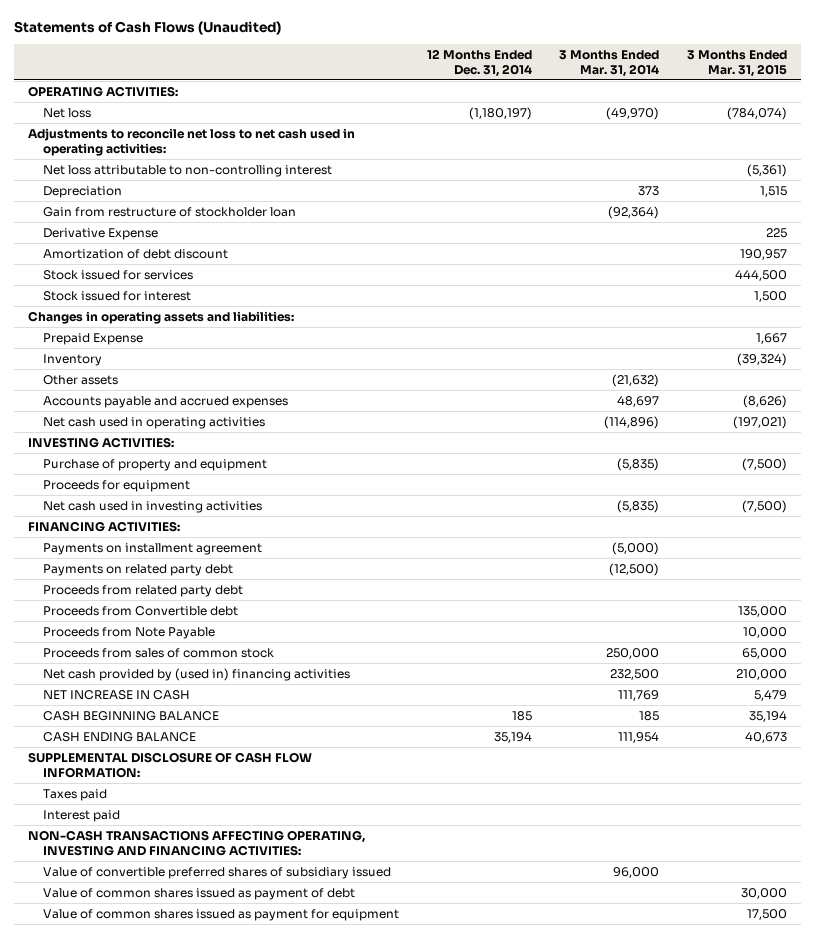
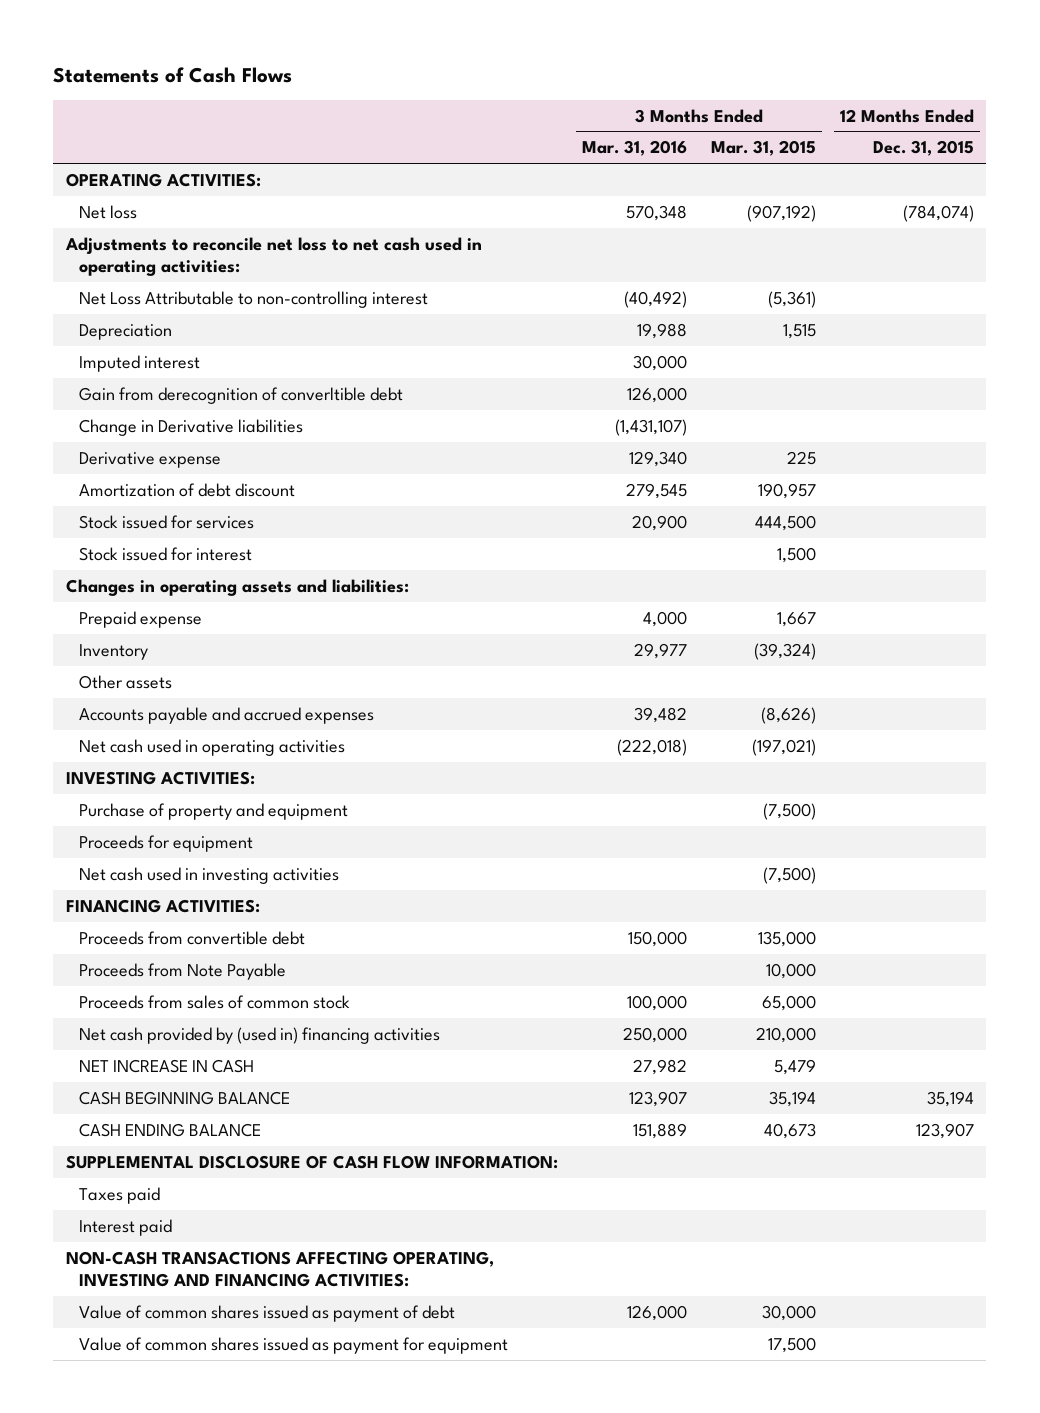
- Statements of Cash Flows (Unaudited)
+ Statements of Cash Flows
- | 12 Months Ended Dec. 31, 2014 | 3 Months Ended Mar. 31, 2014 | 3 Months Ended Mar. 31, 2015
+ | 3 Months Ended Mar. 31, 2016 | 3 Months Ended Mar. 31, 2015 | 12 Months Ended Dec. 31, 2015
- Net loss | (1,180,197) | (49,970) | (784,074)
+ Net loss | 570,348 | (907,192) | (784,074)
- Net loss attributable to non-controlling interest | | | (5,361)
+ Net Loss Attributable to non-controlling interest | (40,492) | (5,361) |
- Gain from restructure of stockholder loan | | (92,364) |
- Derivative Expense | | | 225
+ Imputed interest | 30,000 | |
+ Gain from derecognition of converltible debt | 126,000 | |
+ Change in Derivative liabilities | (1,431,107) | |
+ Derivative expense | 129,340 | 225 |
- Prepaid Expense | | | 1,667
+ Prepaid expense | 4,000 | 1,667 |
- Payments on installment agreement | | (5,000) |
- Payments on related party debt | | (12,500) |
- Proceeds from related party debt
- Proceeds from Convertible debt | | | 135,000
+ Proceeds from convertible debt | 150,000 | 135,000 |
- Value of convertible preferred shares of subsidiary issued | | 96,000 |

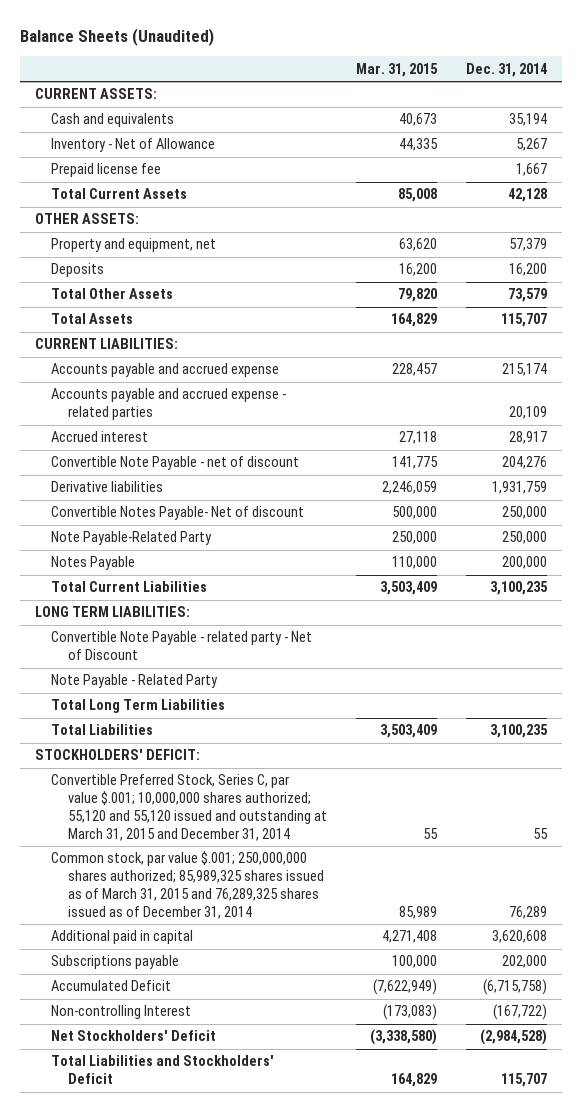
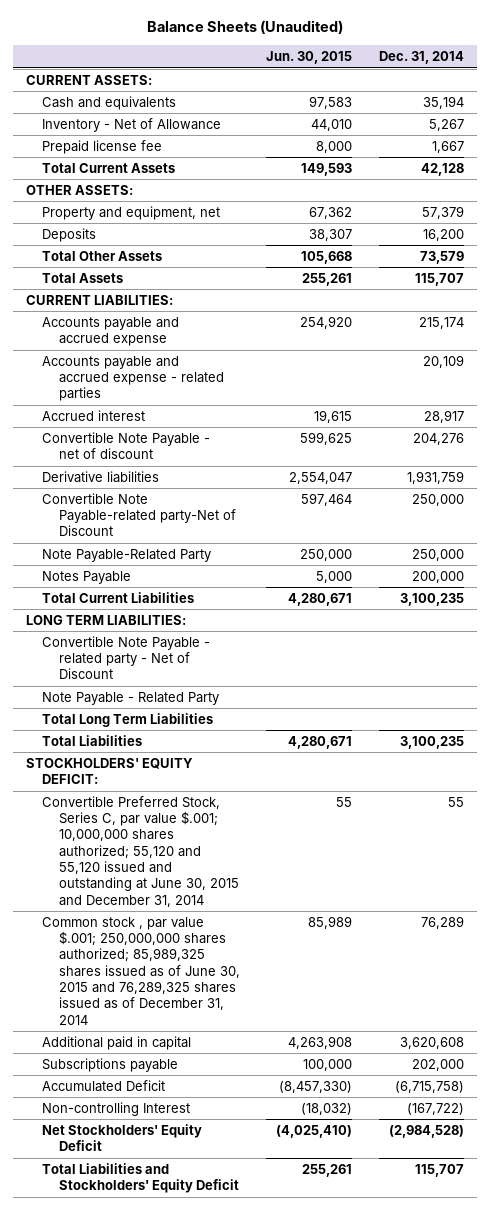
- | Mar. 31, 2015 | Dec. 31, 2014
+ | Jun. 30, 2015 | Dec. 31, 2014
- Convertible Notes Payable- Net of discount | 500,000 | 250,000
+ Convertible Note Payable-related party-Net of Discount | 597,464 | 250,000
- STOCKHOLDERS' DEFICIT:
- Convertible Preferred Stock, Series C, par value $.001; 10,000,000 shares authorized; 55,120 and 55,120 issued and outstanding at March 31, 2015 and December 31, 2014 | 55 | 55
- Common stock, par value $.001; 250,000,000 shares authorized; 85,989,325 shares issued as of March 31, 2015 and 76,289,325 shares issued as of December 31, 2014 | 85,989 | 76,289
+ STOCKHOLDERS' EQUITY DEFICIT:
+ Convertible Preferred Stock, Series C, par value $.001; 10,000,000 shares authorized; 55,120 and 55,120 issued and outstanding at June 30, 2015 and December 31, 2014 | 55 | 55
+ Common stock , par value $.001; 250,000,000 shares authorized; 85,989,325 shares issued as of June 30, 2015 and 76,289,325 shares issued as of December 31, 2014 | 85,989 | 76,289
- Net Stockholders' Deficit | (3,338,580) | (2,984,528)
- Total Liabilities and Stockholders' Deficit | 164,829 | 115,707
+ Net Stockholders' Equity Deficit | (4,025,410) | (2,984,528)
+ Total Liabilities and Stockholders' Equity Deficit | 255,261 | 115,707

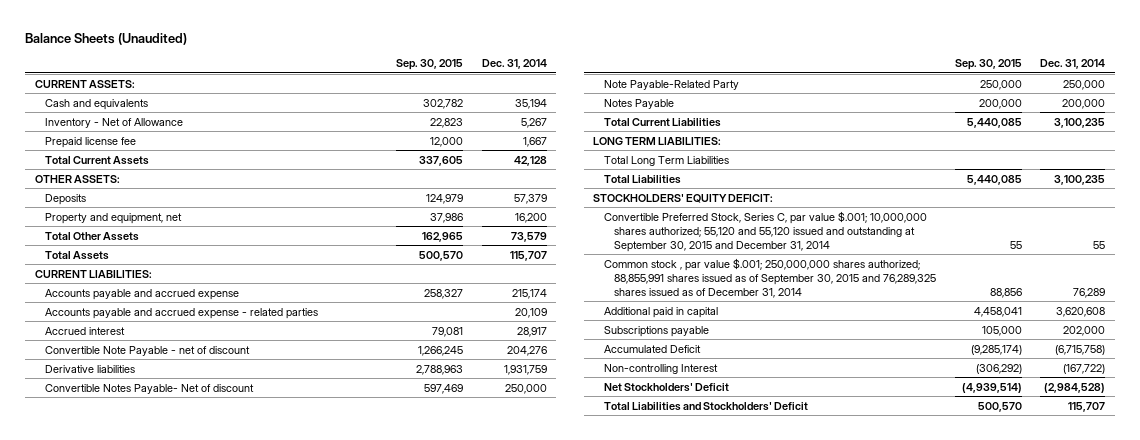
- | Jun. 30, 2015 | Dec. 31, 2014
+ | Sep. 30, 2015 | Dec. 31, 2014
- Property and equipment, net | 67,362 | 57,379
- Deposits | 38,307 | 16,200
+ Deposits | 124,979 | 57,379
+ Property and equipment, net | 37,986 | 16,200
- Convertible Note Payable-related party-Net of Discount | 597,464 | 250,000
+ Convertible Notes Payable- Net of discount | 597,469 | 250,000
- Convertible Note Payable - related party - Net of Discount
- Note Payable - Related Party
- Convertible Preferred Stock, Series C, par value $.001; 10,000,000 shares authorized; 55,120 and 55,120 issued and outstanding at June 30, 2015 and December 31, 2014 | 55 | 55
- Common stock , par value $.001; 250,000,000 shares authorized; 85,989,325 shares issued as of June 30, 2015 and 76,289,325 shares issued as of December 31, 2014 | 85,989 | 76,289
+ Convertible Preferred Stock, Series C, par value $.001; 10,000,000 shares authorized; 55,120 and 55,120 issued and outstanding at September 30, 2015 and December 31, 2014 | 55 | 55
+ Common stock , par value $.001; 250,000,000 shares authorized; 88,855,991 shares issued as of September 30, 2015 and 76,289,325 shares issued as of December 31, 2014 | 88,856 | 76,289
- Net Stockholders' Equity Deficit | (4,025,410) | (2,984,528)
- Total Liabilities and Stockholders' Equity Deficit | 255,261 | 115,707
+ Net Stockholders' Deficit | (4,939,514) | (2,984,528)
+ Total Liabilities and Stockholders' Deficit | 500,570 | 115,707

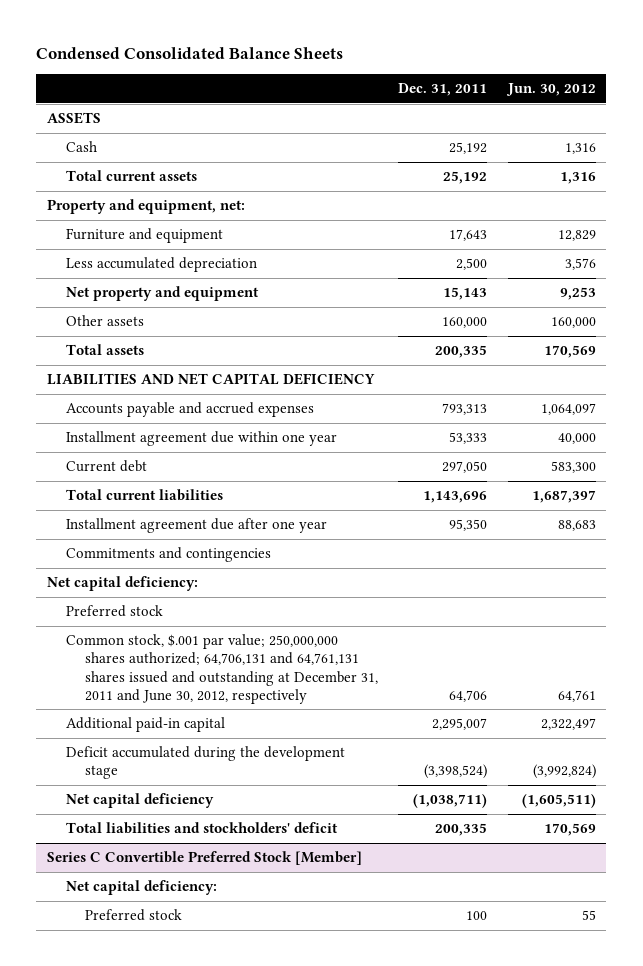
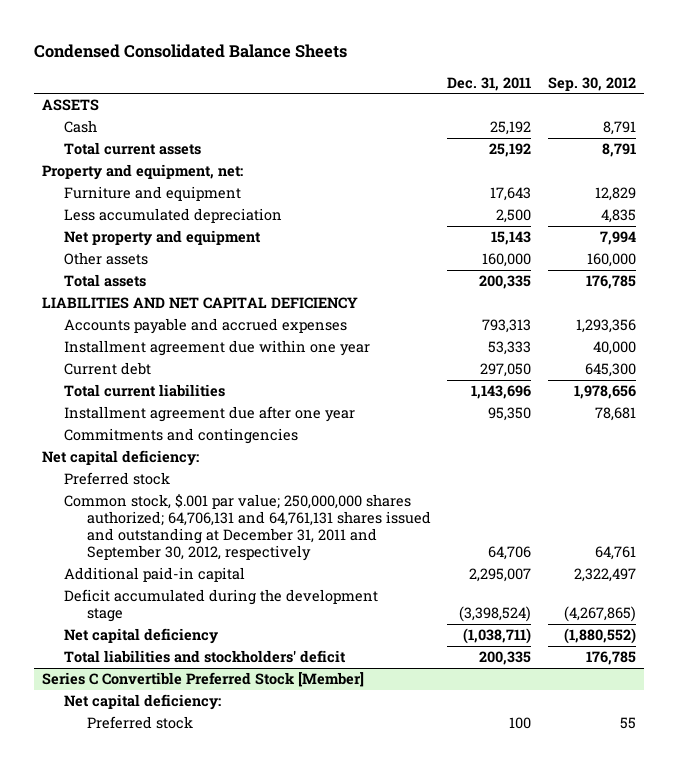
- | Dec. 31, 2011 | Jun. 30, 2012
+ | Dec. 31, 2011 | Sep. 30, 2012
- Common stock, $.001 par value; 250,000,000 shares authorized; 64,706,131 and 64,761,131 shares issued and outstanding at December 31, 2011 and June 30, 2012, respectively | 64,706 | 64,761
+ Common stock, $.001 par value; 250,000,000 shares authorized; 64,706,131 and 64,761,131 shares issued and outstanding at December 31, 2011 and September 30, 2012, respectively | 64,706 | 64,761

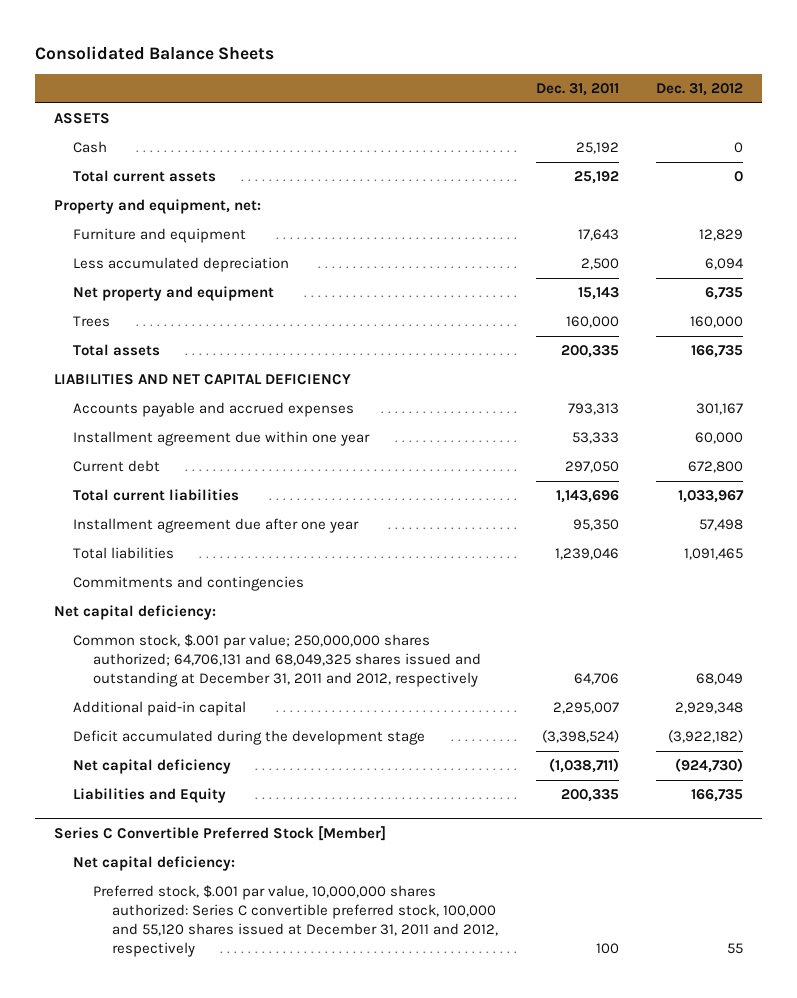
- Condensed Consolidated Balance Sheets
+ Consolidated Balance Sheets
- | Dec. 31, 2011 | Sep. 30, 2012
+ | Dec. 31, 2011 | Dec. 31, 2012
- Other assets | 160,000 | 160,000
+ Trees | 160,000 | 160,000
+ Total liabilities | 1,239,046 | 1,091,465
- Preferred stock
- Common stock, $.001 par value; 250,000,000 shares authorized; 64,706,131 and 64,761,131 shares issued and outstanding at December 31, 2011 and September 30, 2012, respectively | 64,706 | 64,761
+ Common stock, $.001 par value; 250,000,000 shares authorized; 64,706,131 and 68,049,325 shares issued and outstanding at December 31, 2011 and 2012, respectively | 64,706 | 68,049
- Total liabilities and stockholders' deficit | 200,335 | 176,785
+ Liabilities and Equity | 200,335 | 166,735
@ Series C Convertible Preferred Stock [Member]
- Preferred stock | 100 | 55
+ Preferred stock, $.001 par value, 10,000,000 shares authorized: Series C convertible preferred stock, 100,000 and 55,120 shares issued at December 31, 2011 and 2012, respectively | 100 | 55

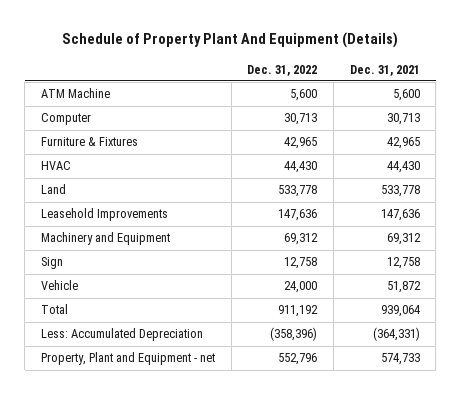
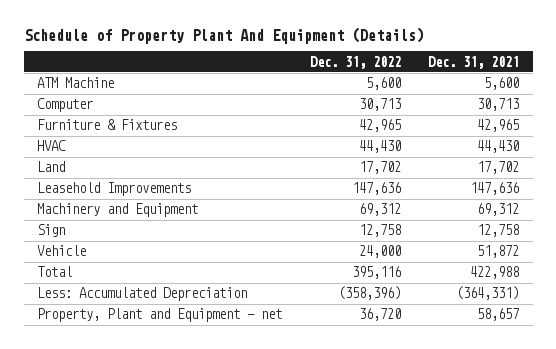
- Land | 533,778 | 533,778
+ Land | 17,702 | 17,702
- Total | 911,192 | 939,064
+ Total | 395,116 | 422,988
- Property, Plant and Equipment - net | 552,796 | 574,733
+ Property, Plant and Equipment - net | 36,720 | 58,657

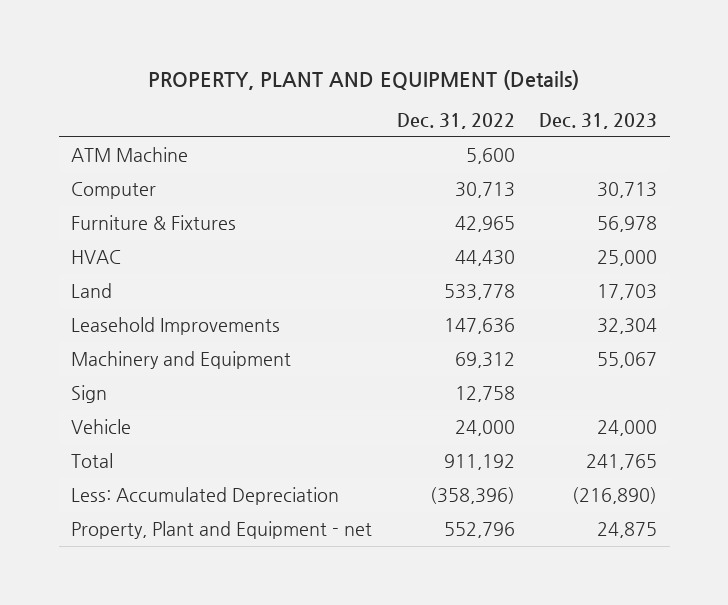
- Schedule of Property Plant And Equipment (Details)
+ PROPERTY, PLANT AND EQUIPMENT (Details)
- | Dec. 31, 2022 | Dec. 31, 2021
+ | Dec. 31, 2022 | Dec. 31, 2023
- Land | 17,702 | 17,702
+ Land | 533,778 | 17,703
- Total | 395,116 | 422,988
+ Total | 911,192 | 241,765
- Property, Plant and Equipment - net | 36,720 | 58,657
+ Property, Plant and Equipment - net | 552,796 | 24,875

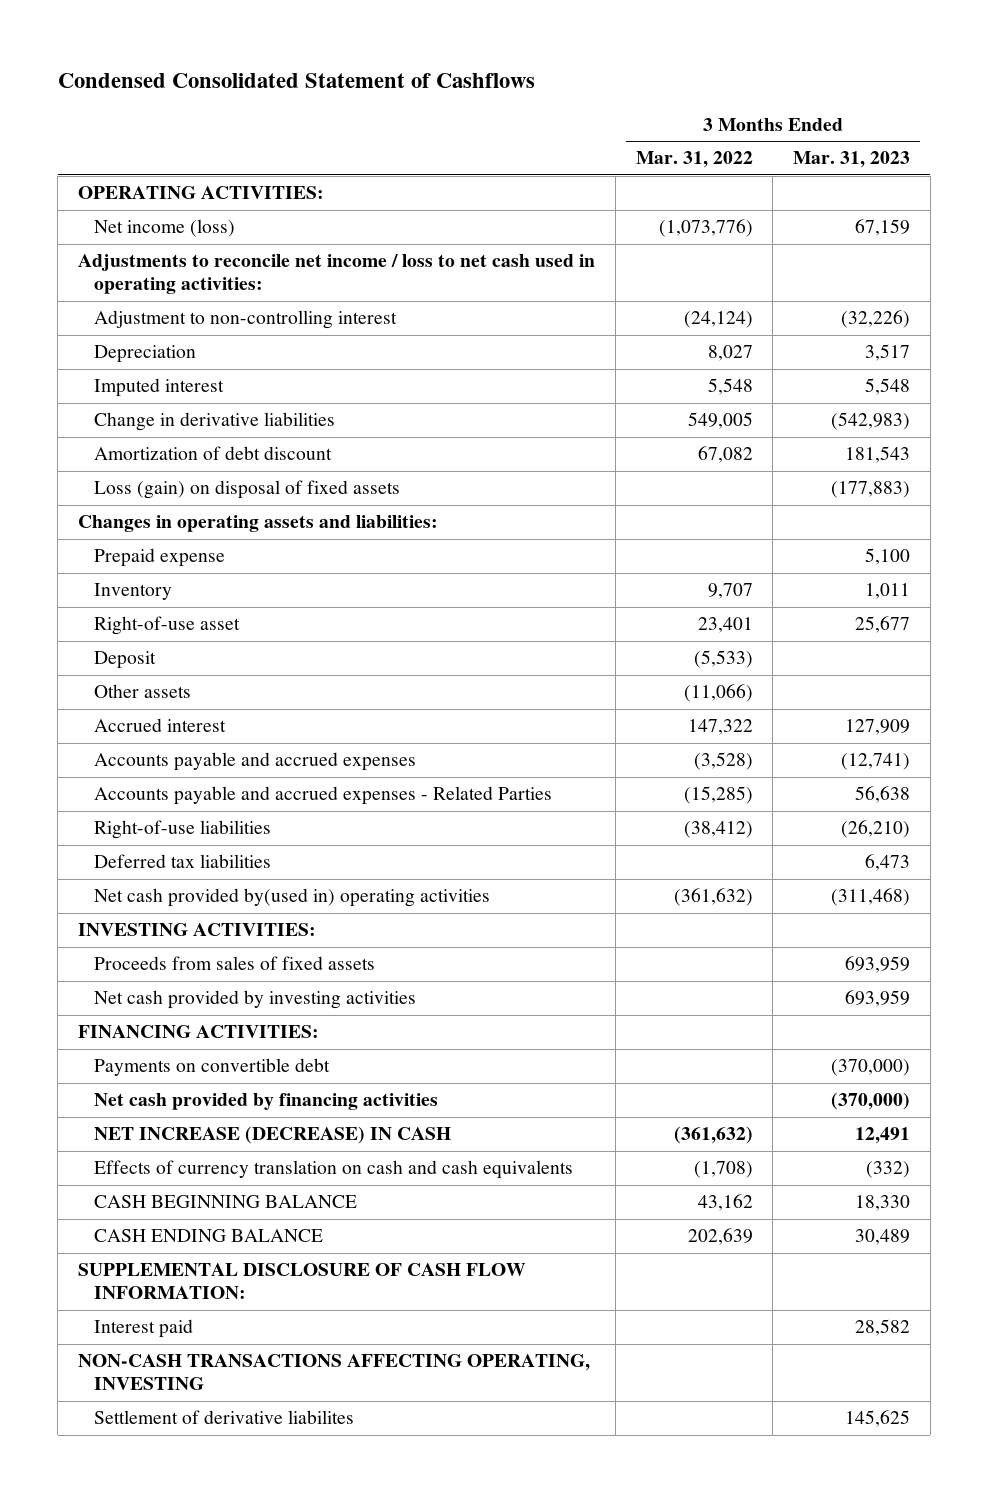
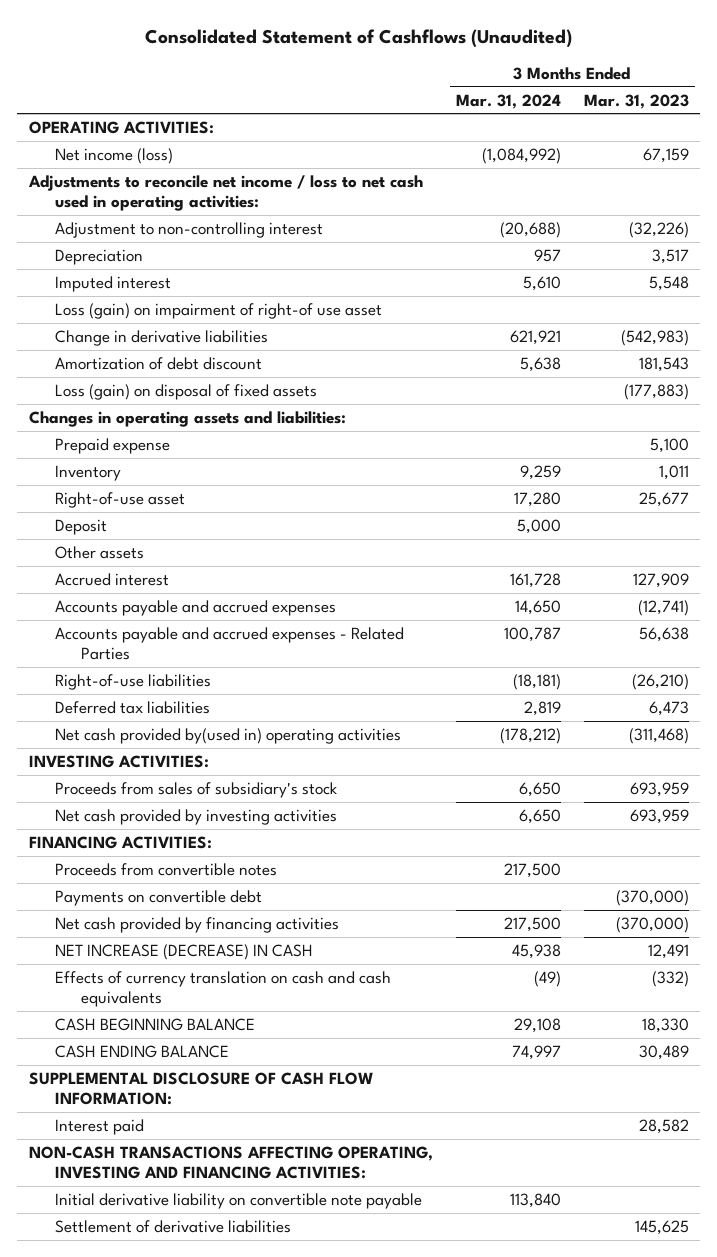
- Condensed Consolidated Statement of Cashflows
+ Consolidated Statement of Cashflows (Unaudited)
- | 3 Months Ended Mar. 31, 2022 | 3 Months Ended Mar. 31, 2023
+ | 3 Months Ended Mar. 31, 2024 | 3 Months Ended Mar. 31, 2023
+ Loss (gain) on impairment of right-of use asset
- Proceeds from sales of fixed assets | | 693,959
+ Proceeds from sales of subsidiary's stock | 6,650 | 693,959
+ Proceeds from convertible notes | 217,500 |
- NON-CASH TRANSACTIONS AFFECTING OPERATING, INVESTING
- Settlement of derivative liabilites | | 145,625
+ NON-CASH TRANSACTIONS AFFECTING OPERATING, INVESTING AND FINANCING ACTIVITIES:
+ Initial derivative liability on convertible note payable | 113,840 |
+ Settlement of derivative liabilities | | 145,625

